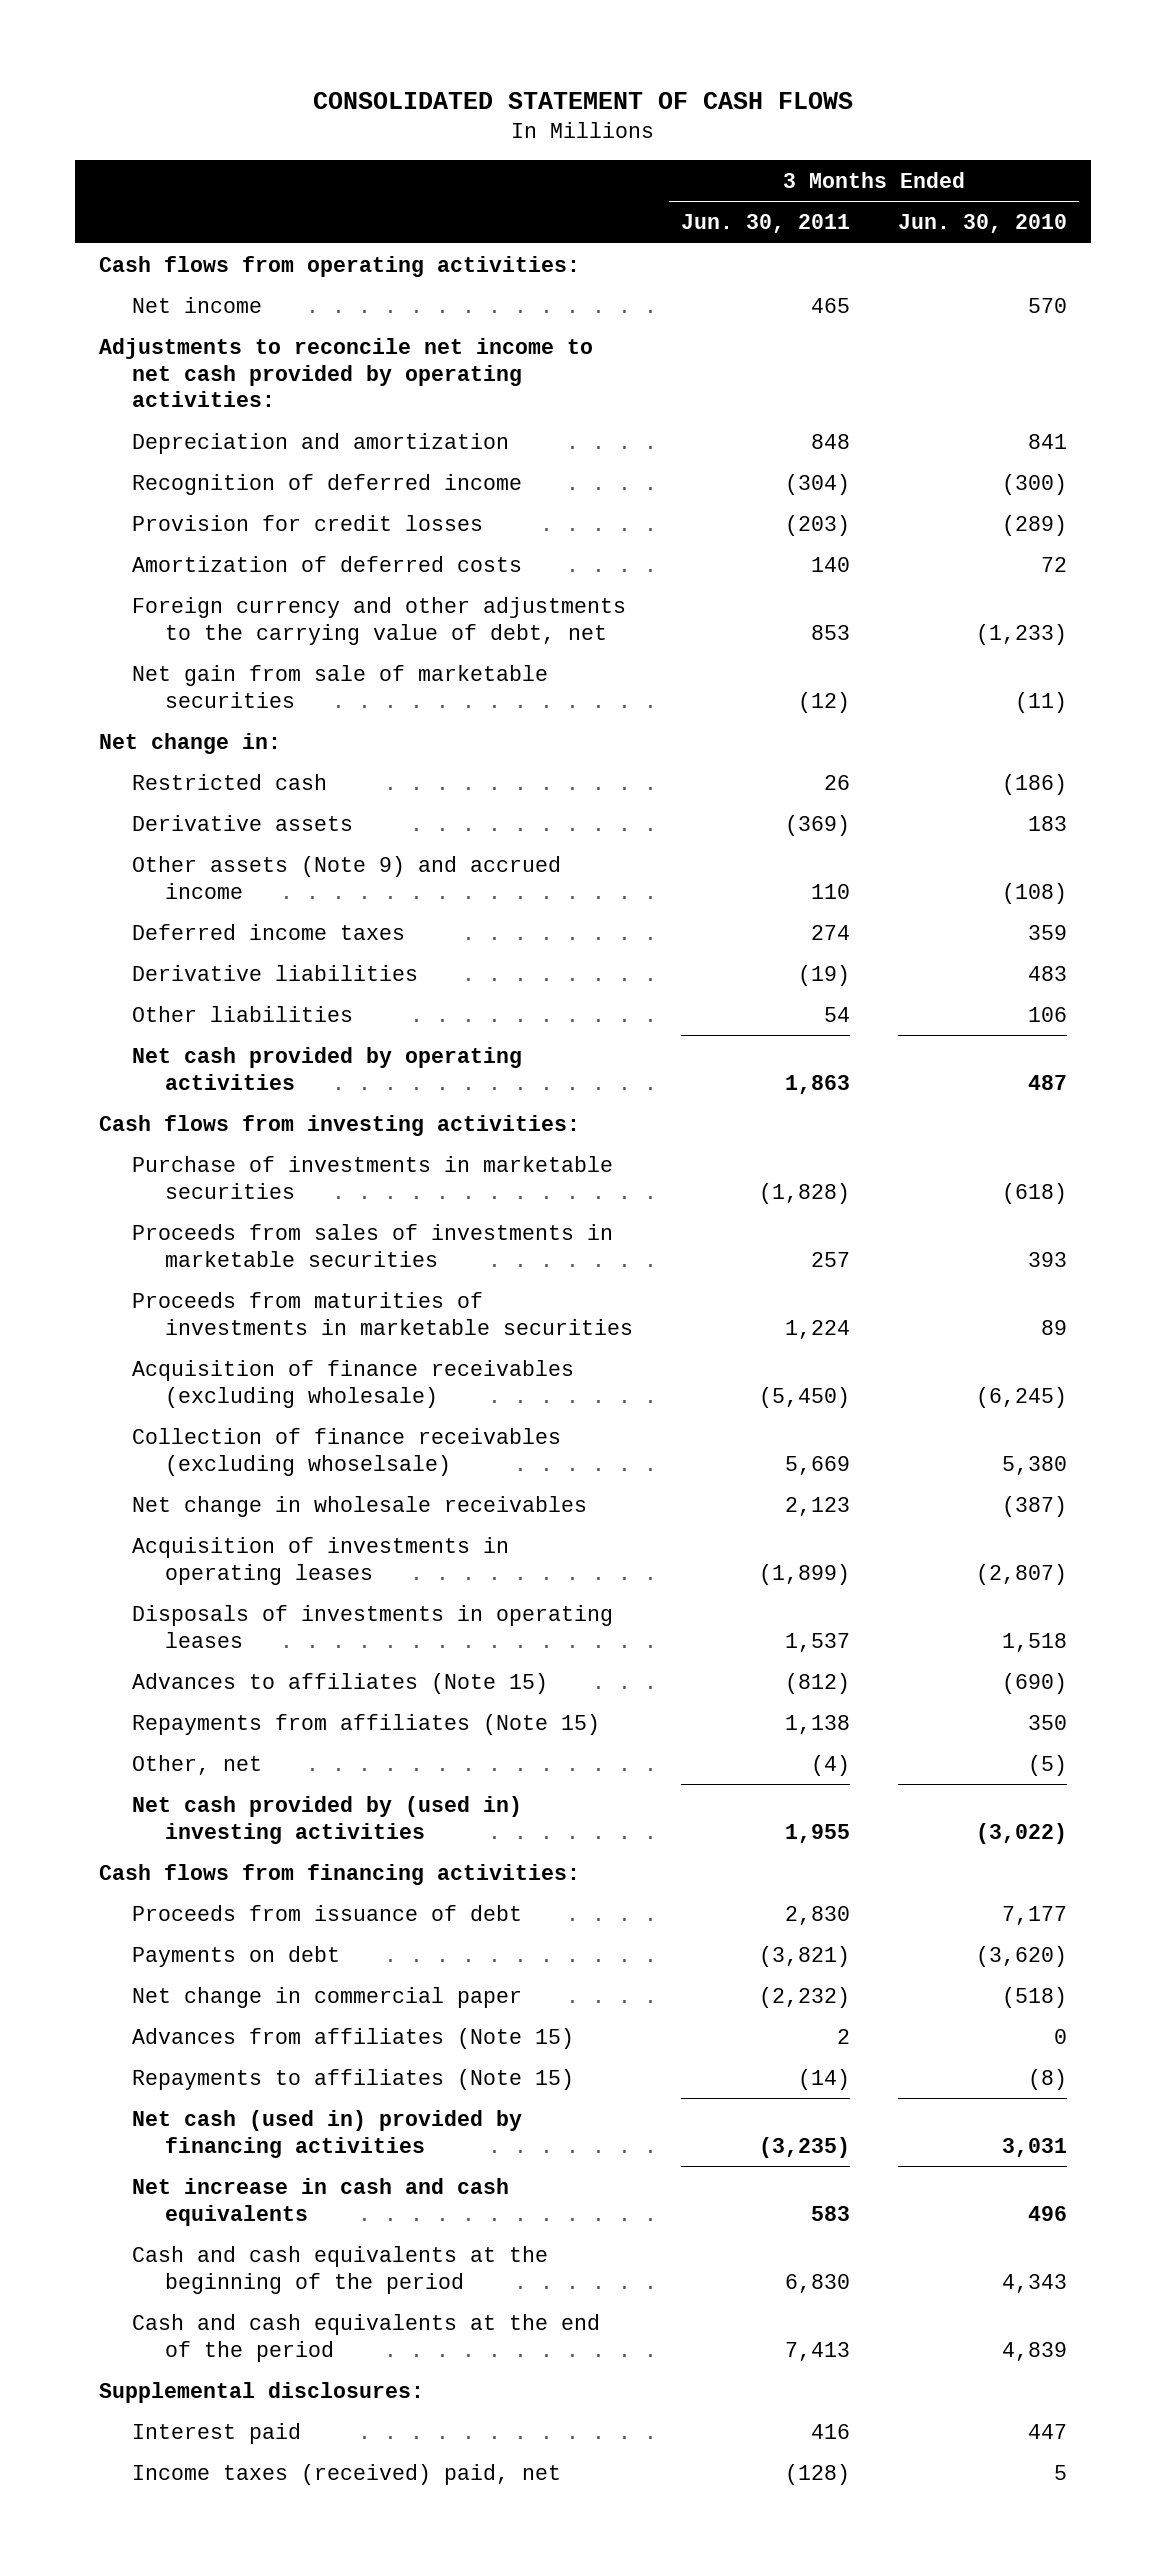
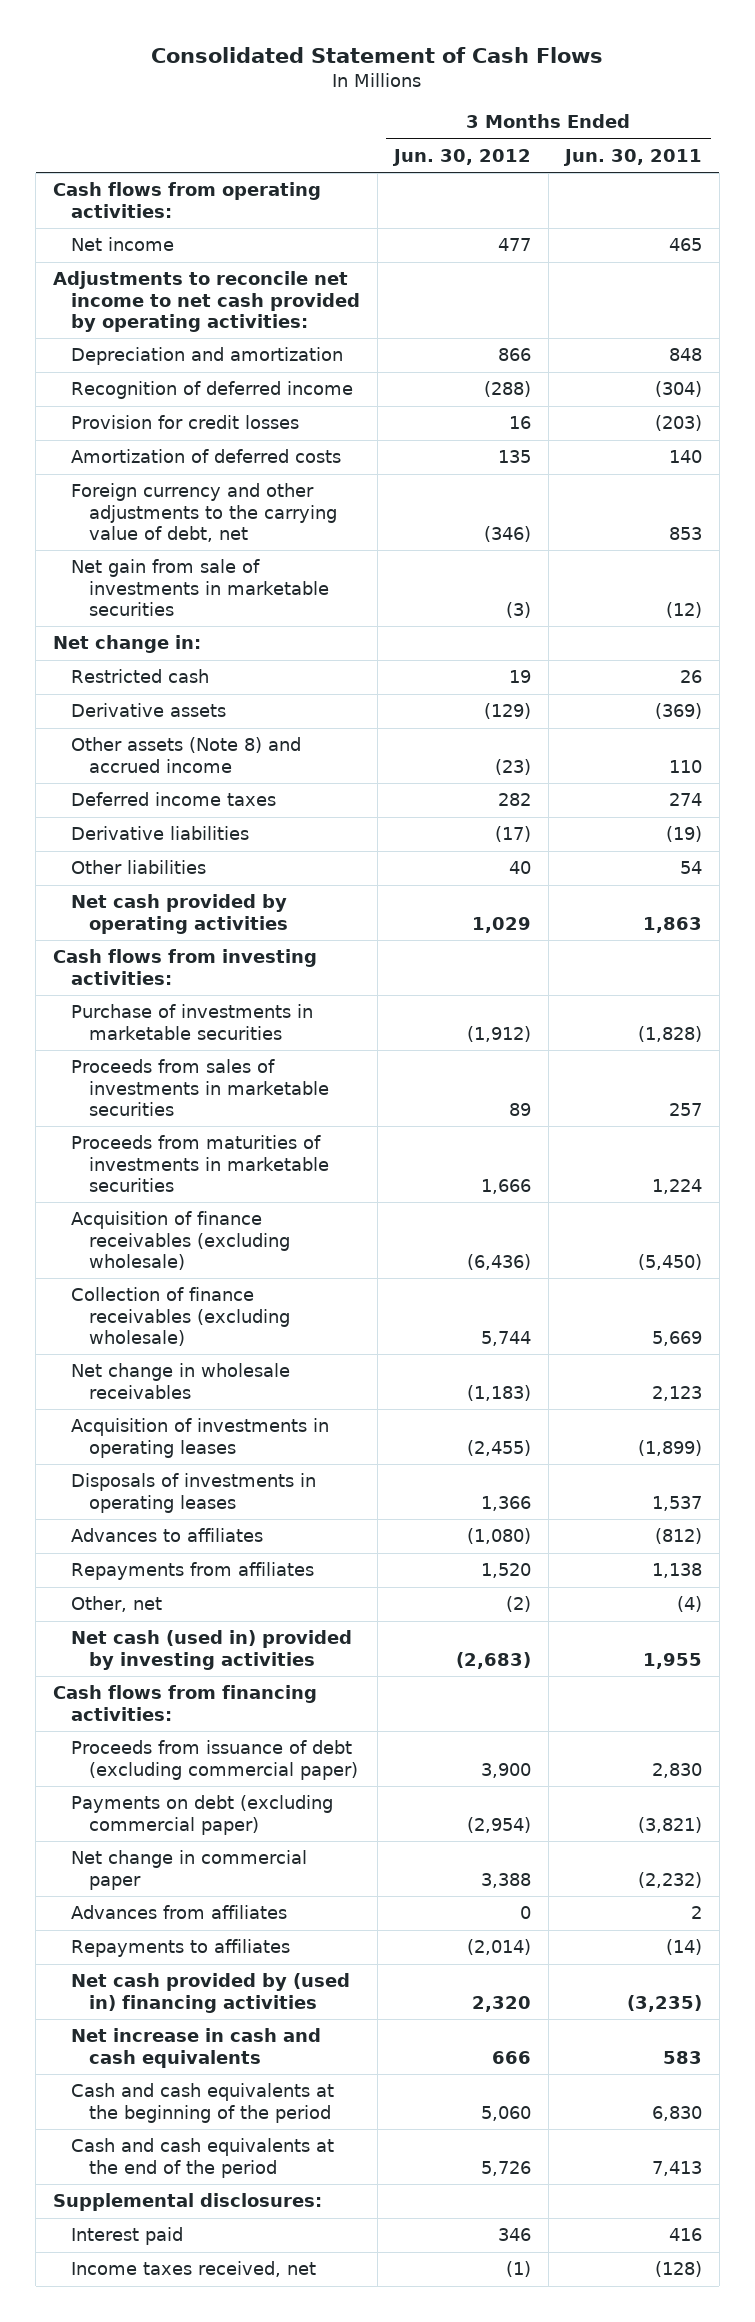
- CONSOLIDATED STATEMENT OF CASH FLOWS
+ Consolidated Statement of Cash Flows
- | 3 Months Ended Jun. 30, 2011 | 3 Months Ended Jun. 30, 2010
+ | 3 Months Ended Jun. 30, 2012 | 3 Months Ended Jun. 30, 2011
- Net gain from sale of marketable securities | (12) | (11)
+ Net gain from sale of investments in marketable securities | (3) | (12)
- Other assets (Note 9) and accrued income | 110 | (108)
+ Other assets (Note 8) and accrued income | (23) | 110
- Collection of finance receivables (excluding whoselsale) | 5,669 | 5,380
+ Collection of finance receivables (excluding wholesale) | 5,744 | 5,669
- Advances to affiliates (Note 15) | (812) | (690)
- Repayments from affiliates (Note 15) | 1,138 | 350
+ Advances to affiliates | (1,080) | (812)
+ Repayments from affiliates | 1,520 | 1,138
- Net cash provided by (used in) investing activities | 1,955 | (3,022)
+ Net cash (used in) provided by investing activities | (2,683) | 1,955
- Proceeds from issuance of debt | 2,830 | 7,177
- Payments on debt | (3,821) | (3,620)
+ Proceeds from issuance of debt (excluding commercial paper) | 3,900 | 2,830
+ Payments on debt (excluding commercial paper) | (2,954) | (3,821)
- Advances from affiliates (Note 15) | 2 | 0
- Repayments to affiliates (Note 15) | (14) | (8)
- Net cash (used in) provided by financing activities | (3,235) | 3,031
+ Advances from affiliates | 0 | 2
+ Repayments to affiliates | (2,014) | (14)
+ Net cash provided by (used in) financing activities | 2,320 | (3,235)
- Income taxes (received) paid, net | (128) | 5
+ Income taxes received, net | (1) | (128)

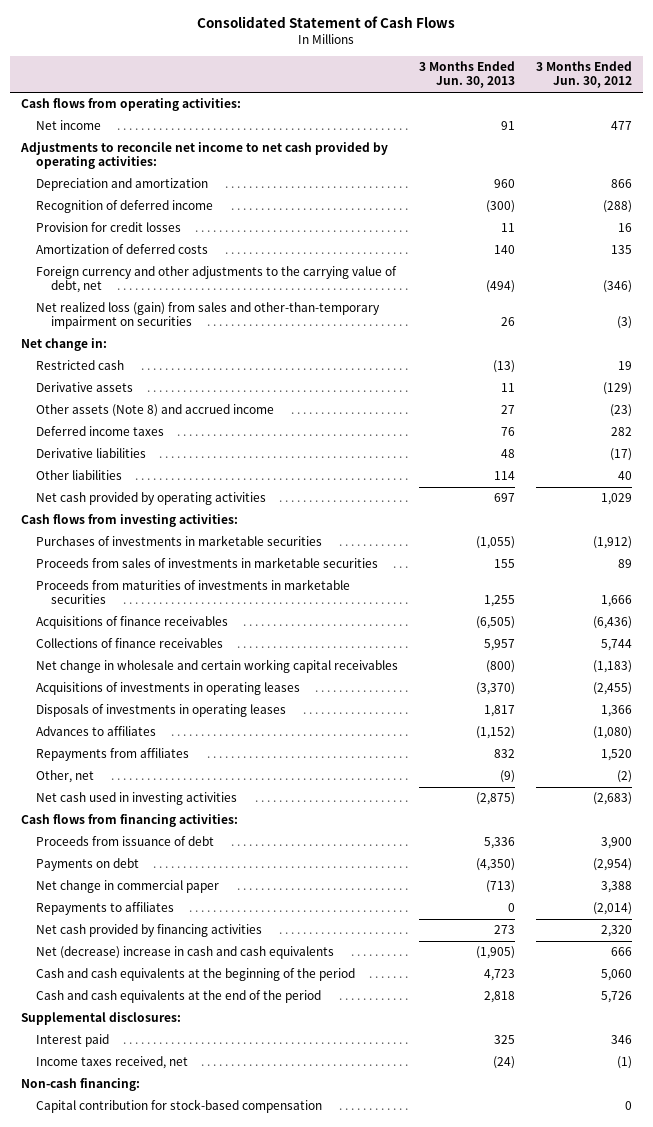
- | 3 Months Ended Jun. 30, 2012 | 3 Months Ended Jun. 30, 2011
+ | 3 Months Ended Jun. 30, 2013 | 3 Months Ended Jun. 30, 2012
- Net gain from sale of investments in marketable securities | (3) | (12)
+ Net realized loss (gain) from sales and other-than-temporary impairment on securities | 26 | (3)
- Purchase of investments in marketable securities | (1,912) | (1,828)
+ Purchases of investments in marketable securities | (1,055) | (1,912)
- Acquisition of finance receivables (excluding wholesale) | (6,436) | (5,450)
- Collection of finance receivables (excluding wholesale) | 5,744 | 5,669
- Net change in wholesale receivables | (1,183) | 2,123
- Acquisition of investments in operating leases | (2,455) | (1,899)
+ Acquisitions of finance receivables | (6,505) | (6,436)
+ Collections of finance receivables | 5,957 | 5,744
+ Net change in wholesale and certain working capital receivables | (800) | (1,183)
+ Acquisitions of investments in operating leases | (3,370) | (2,455)
- Net cash (used in) provided by investing activities | (2,683) | 1,955
+ Net cash used in investing activities | (2,875) | (2,683)
- Proceeds from issuance of debt (excluding commercial paper) | 3,900 | 2,830
- Payments on debt (excluding commercial paper) | (2,954) | (3,821)
+ Proceeds from issuance of debt | 5,336 | 3,900
+ Payments on debt | (4,350) | (2,954)
- Advances from affiliates | 0 | 2
- Net cash provided by (used in) financing activities | 2,320 | (3,235)
- Net increase in cash and cash equivalents | 666 | 583
+ Net cash provided by financing activities | 273 | 2,320
+ Net (decrease) increase in cash and cash equivalents | (1,905) | 666
+ Non-cash financing:
+ Capital contribution for stock-based compensation | | 0

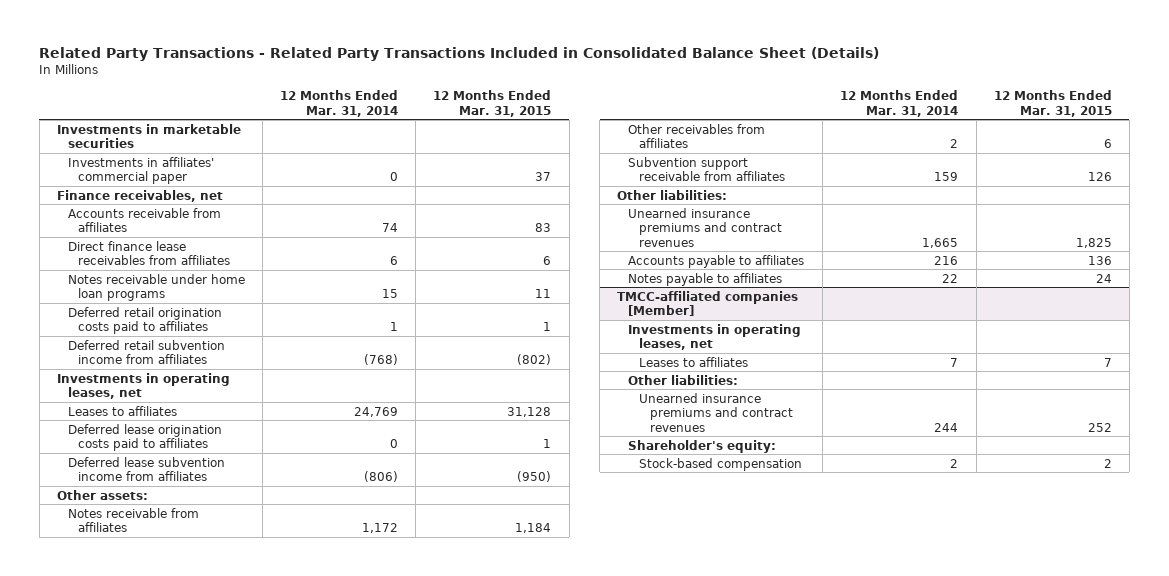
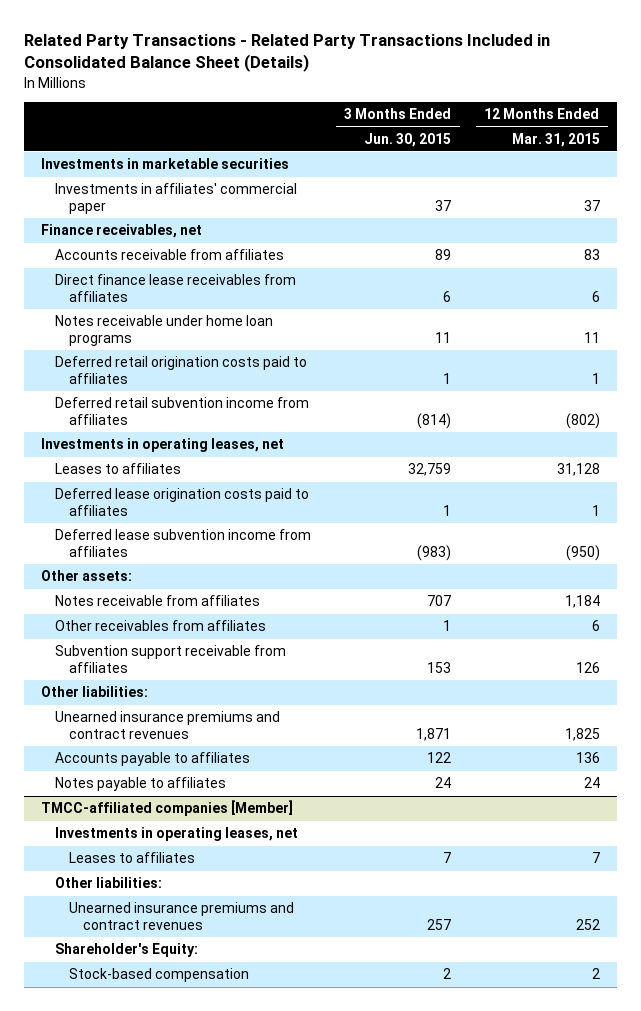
- | 12 Months Ended Mar. 31, 2014 | 12 Months Ended Mar. 31, 2015
+ | 3 Months Ended Jun. 30, 2015 | 12 Months Ended Mar. 31, 2015
@ TMCC-affiliated companies [Member]
- Shareholder's equity:
+ Shareholder's Equity:

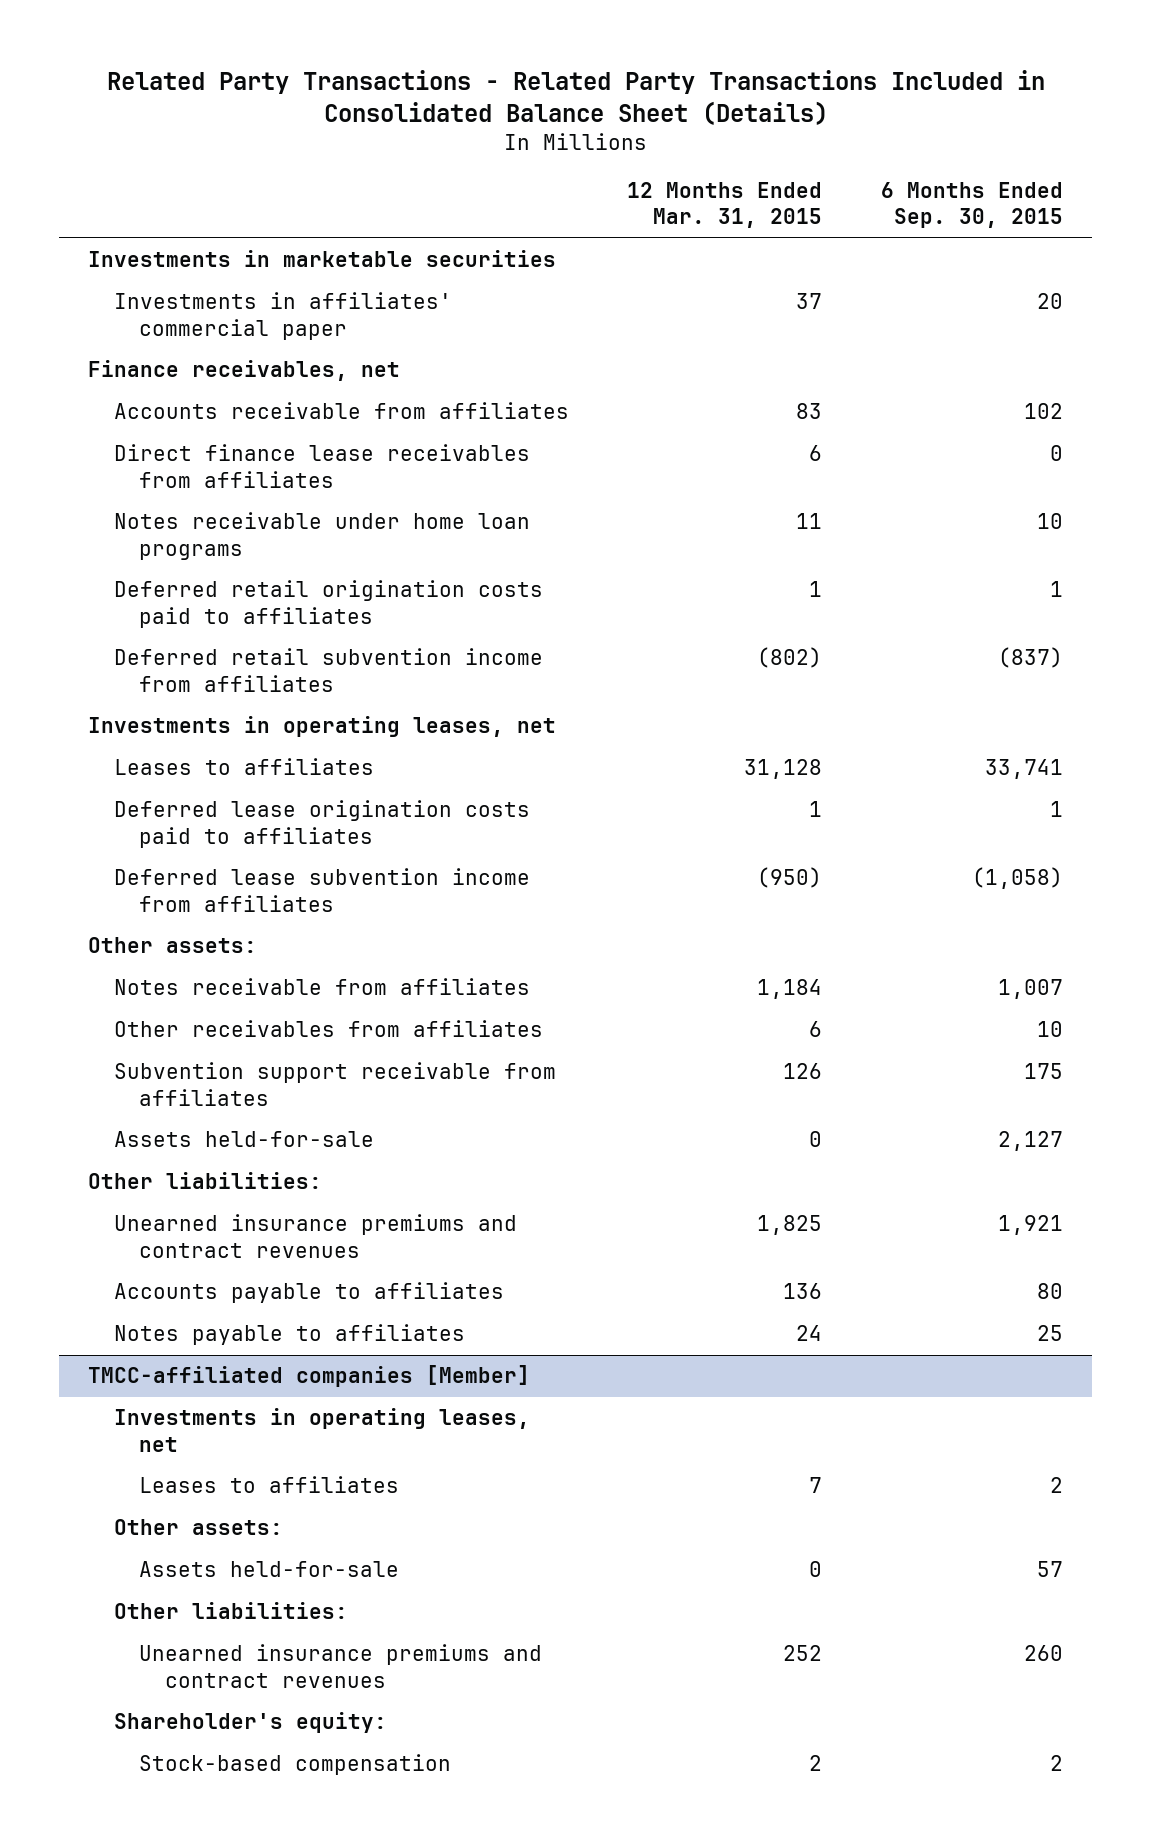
- | 3 Months Ended Jun. 30, 2015 | 12 Months Ended Mar. 31, 2015
+ | 12 Months Ended Mar. 31, 2015 | 6 Months Ended Sep. 30, 2015
+ Assets held-for-sale | 0 | 2,127
@ TMCC-affiliated companies [Member]
+ Other assets:
+ Assets held-for-sale | 0 | 57
- Shareholder's Equity:
+ Shareholder's equity:

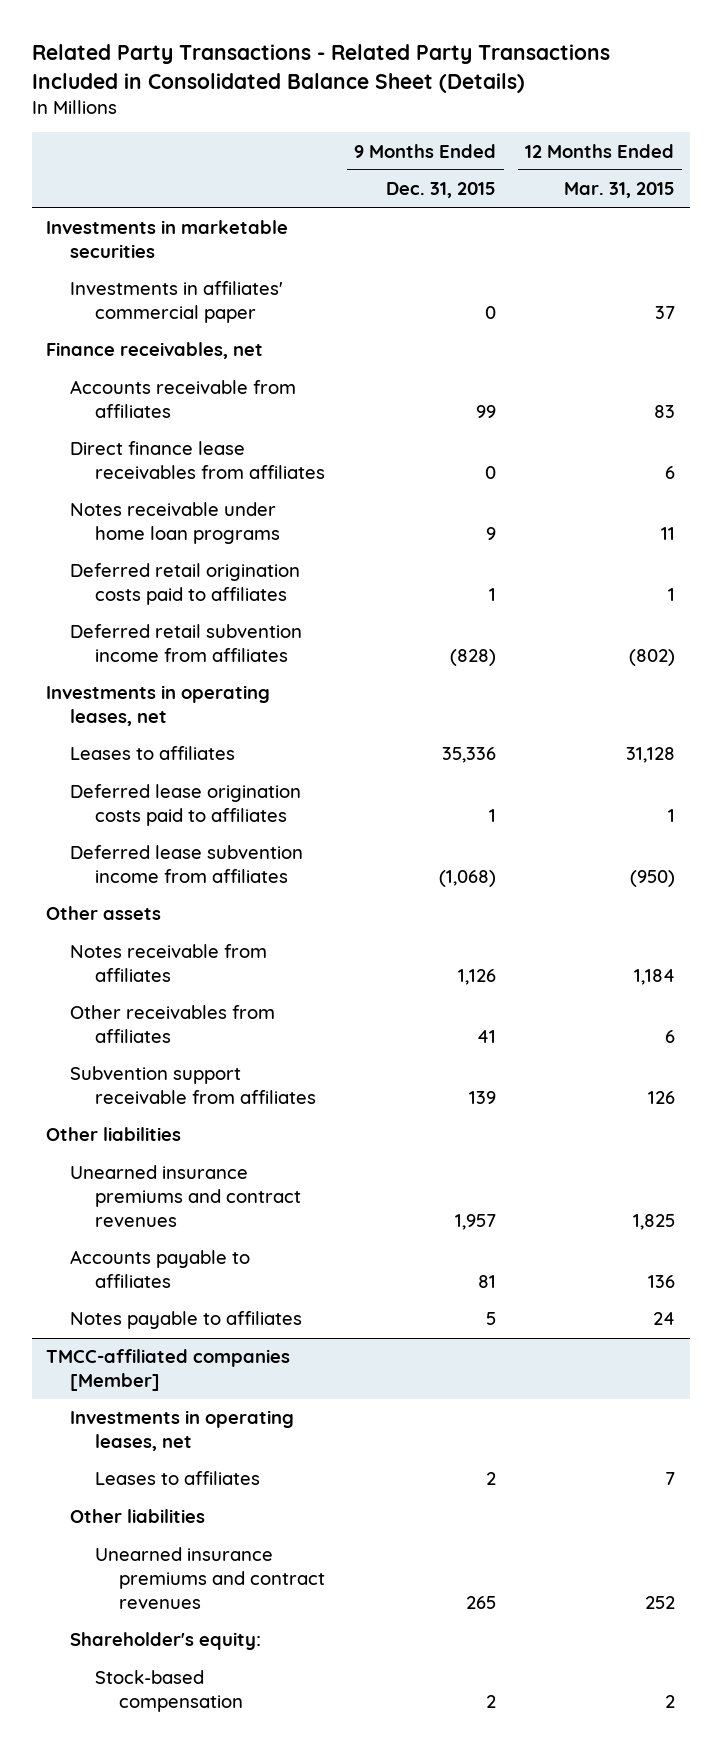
- | 12 Months Ended Mar. 31, 2015 | 6 Months Ended Sep. 30, 2015
+ | 9 Months Ended Dec. 31, 2015 | 12 Months Ended Mar. 31, 2015
- Other assets:
+ Other assets
- Assets held-for-sale | 0 | 2,127
- Other liabilities:
+ Other liabilities
@ TMCC-affiliated companies [Member]
- Other assets:
- Assets held-for-sale | 0 | 57
- Other liabilities:
+ Other liabilities

